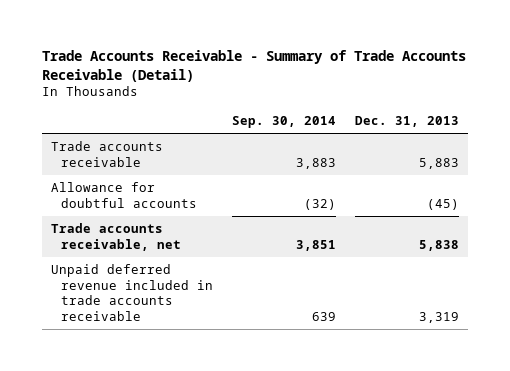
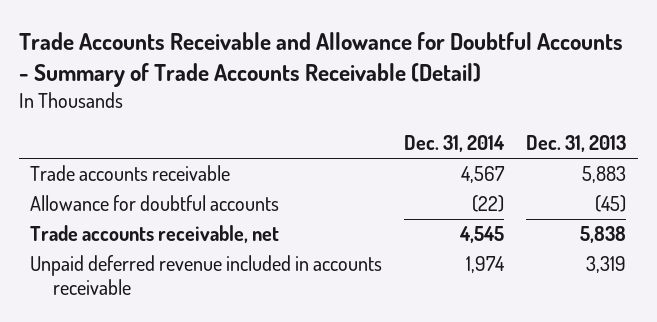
- Trade Accounts Receivable - Summary of Trade Accounts Receivable (Detail)
+ Trade Accounts Receivable and Allowance for Doubtful Accounts - Summary of Trade Accounts Receivable (Detail)
- | Sep. 30, 2014 | Dec. 31, 2013
+ | Dec. 31, 2014 | Dec. 31, 2013
- Unpaid deferred revenue included in trade accounts receivable | 639 | 3,319
+ Unpaid deferred revenue included in accounts receivable | 1,974 | 3,319

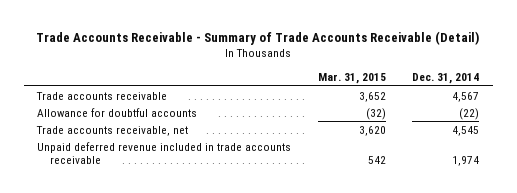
- Trade Accounts Receivable and Allowance for Doubtful Accounts - Summary of Trade Accounts Receivable (Detail)
+ Trade Accounts Receivable - Summary of Trade Accounts Receivable (Detail)
- | Dec. 31, 2014 | Dec. 31, 2013
+ | Mar. 31, 2015 | Dec. 31, 2014
- Unpaid deferred revenue included in accounts receivable | 1,974 | 3,319
+ Unpaid deferred revenue included in trade accounts receivable | 542 | 1,974

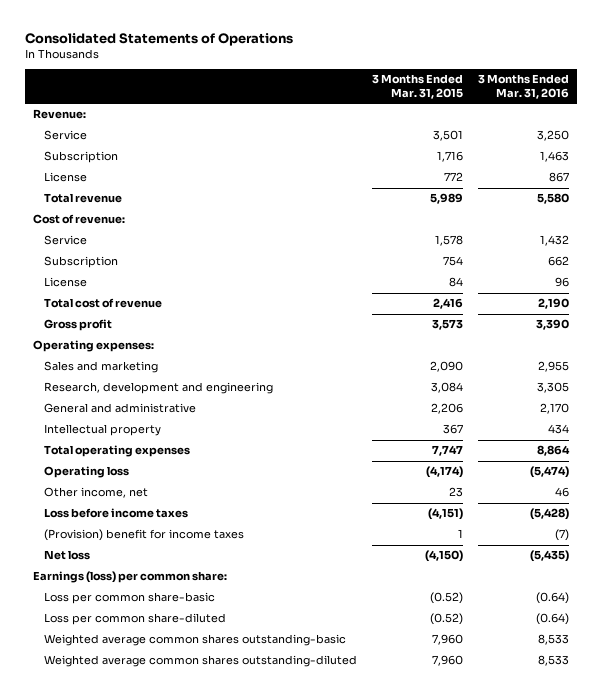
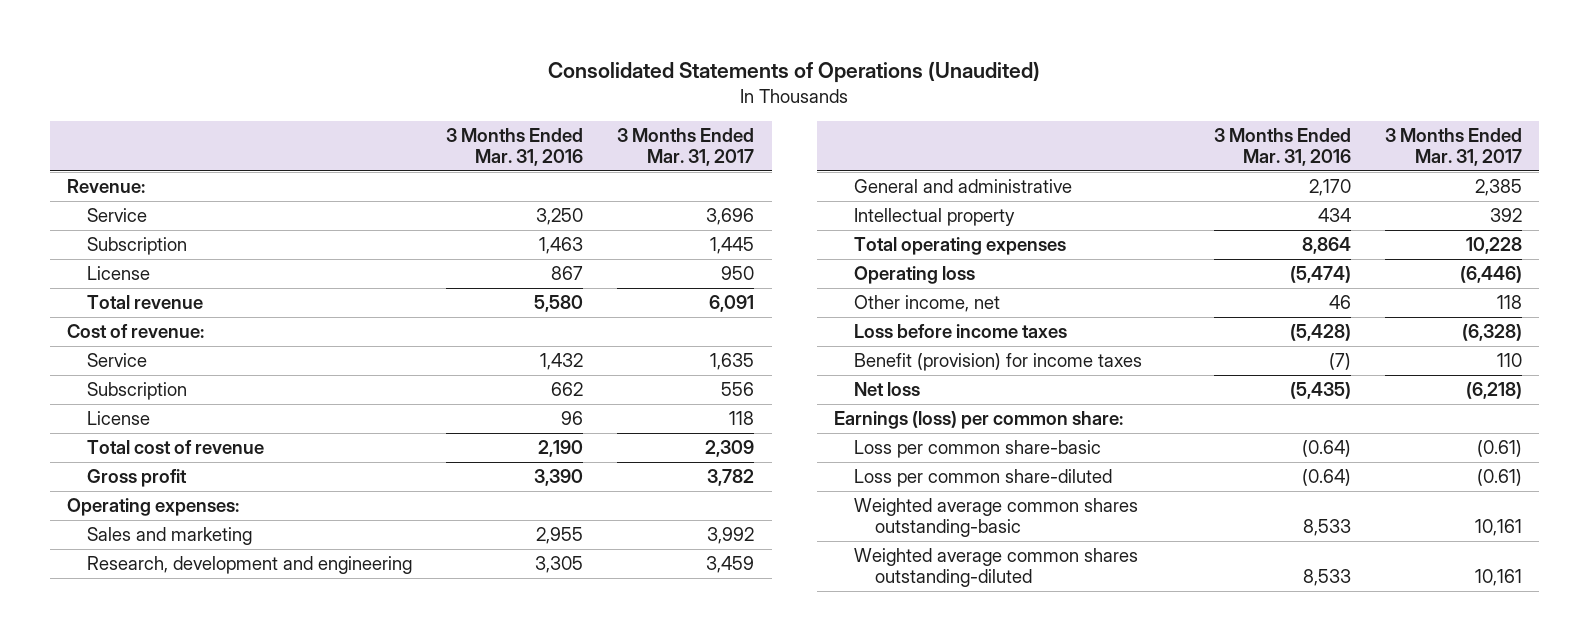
- Consolidated Statements of Operations
+ Consolidated Statements of Operations (Unaudited)
- | 3 Months Ended Mar. 31, 2015 | 3 Months Ended Mar. 31, 2016
+ | 3 Months Ended Mar. 31, 2016 | 3 Months Ended Mar. 31, 2017
- (Provision) benefit for income taxes | 1 | (7)
+ Benefit (provision) for income taxes | (7) | 110

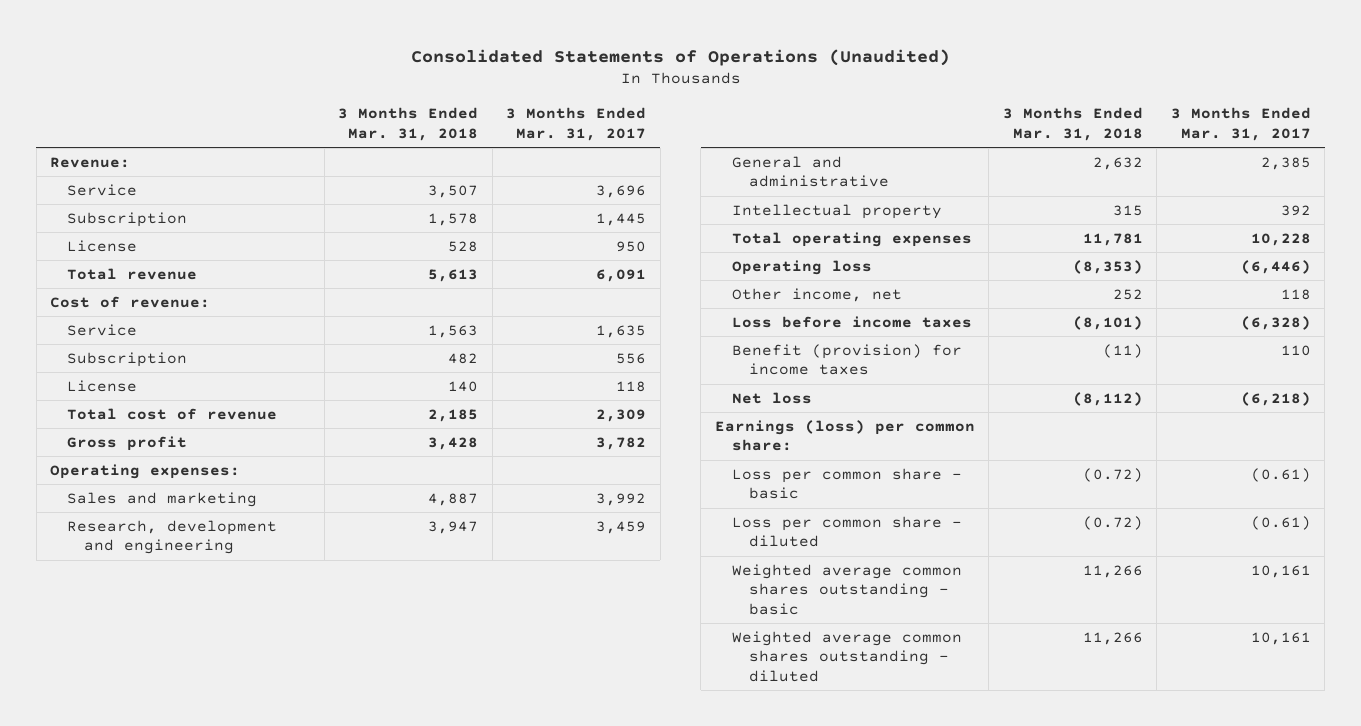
- | 3 Months Ended Mar. 31, 2016 | 3 Months Ended Mar. 31, 2017
+ | 3 Months Ended Mar. 31, 2018 | 3 Months Ended Mar. 31, 2017
- Loss per common share-basic | (0.64) | (0.61)
- Loss per common share-diluted | (0.64) | (0.61)
- Weighted average common shares outstanding-basic | 8,533 | 10,161
- Weighted average common shares outstanding-diluted | 8,533 | 10,161
+ Loss per common share - basic | (0.72) | (0.61)
+ Loss per common share - diluted | (0.72) | (0.61)
+ Weighted average common shares outstanding - basic | 11,266 | 10,161
+ Weighted average common shares outstanding - diluted | 11,266 | 10,161

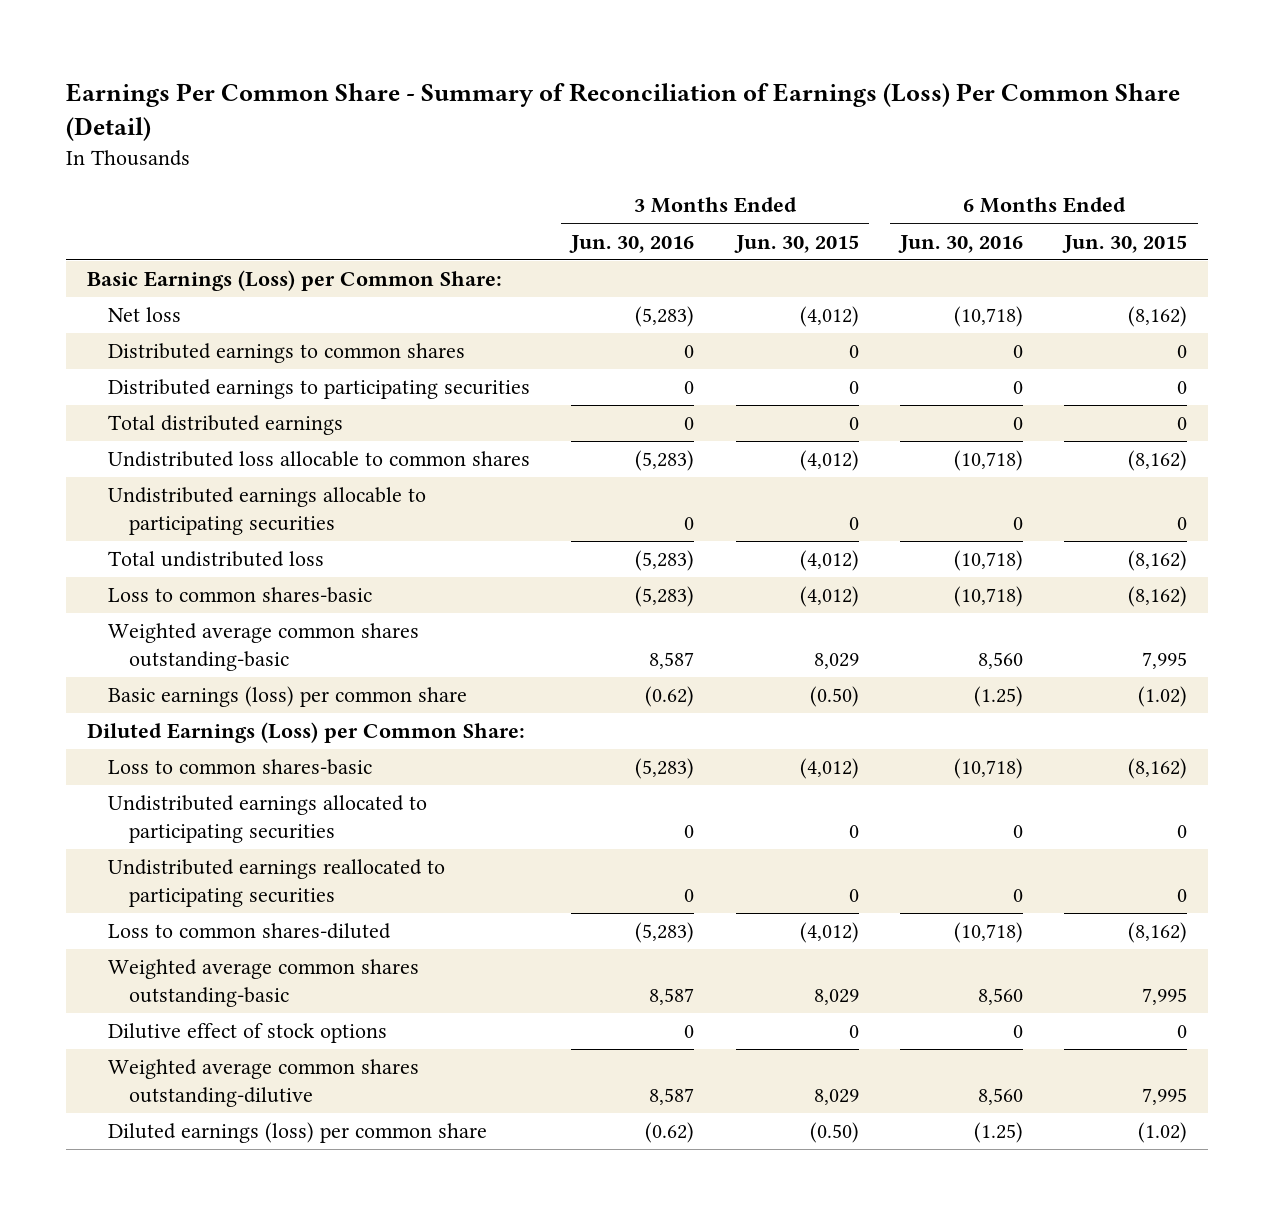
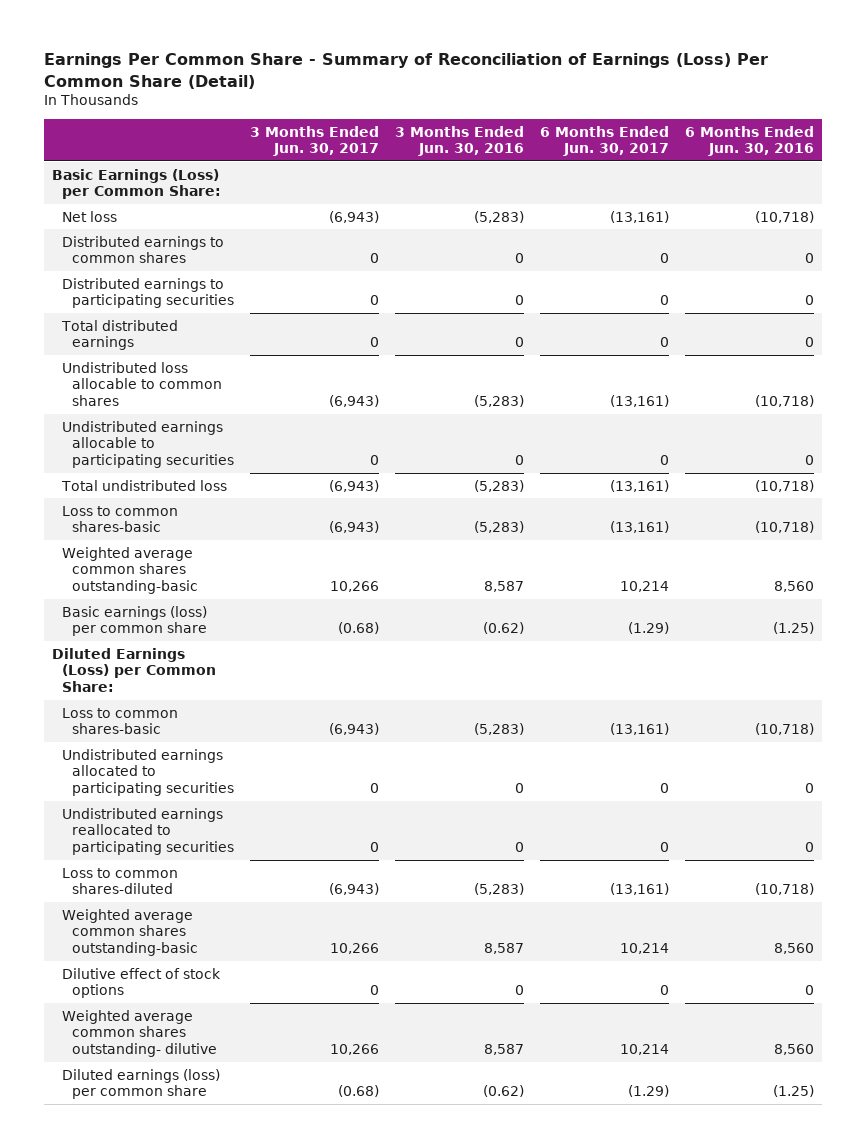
- | 3 Months Ended Jun. 30, 2016 | 3 Months Ended Jun. 30, 2015 | 6 Months Ended Jun. 30, 2016 | 6 Months Ended Jun. 30, 2015
+ | 3 Months Ended Jun. 30, 2017 | 3 Months Ended Jun. 30, 2016 | 6 Months Ended Jun. 30, 2017 | 6 Months Ended Jun. 30, 2016
- Weighted average common shares outstanding-dilutive | 8,587 | 8,029 | 8,560 | 7,995
+ Weighted average common shares outstanding- dilutive | 10,266 | 8,587 | 10,214 | 8,560

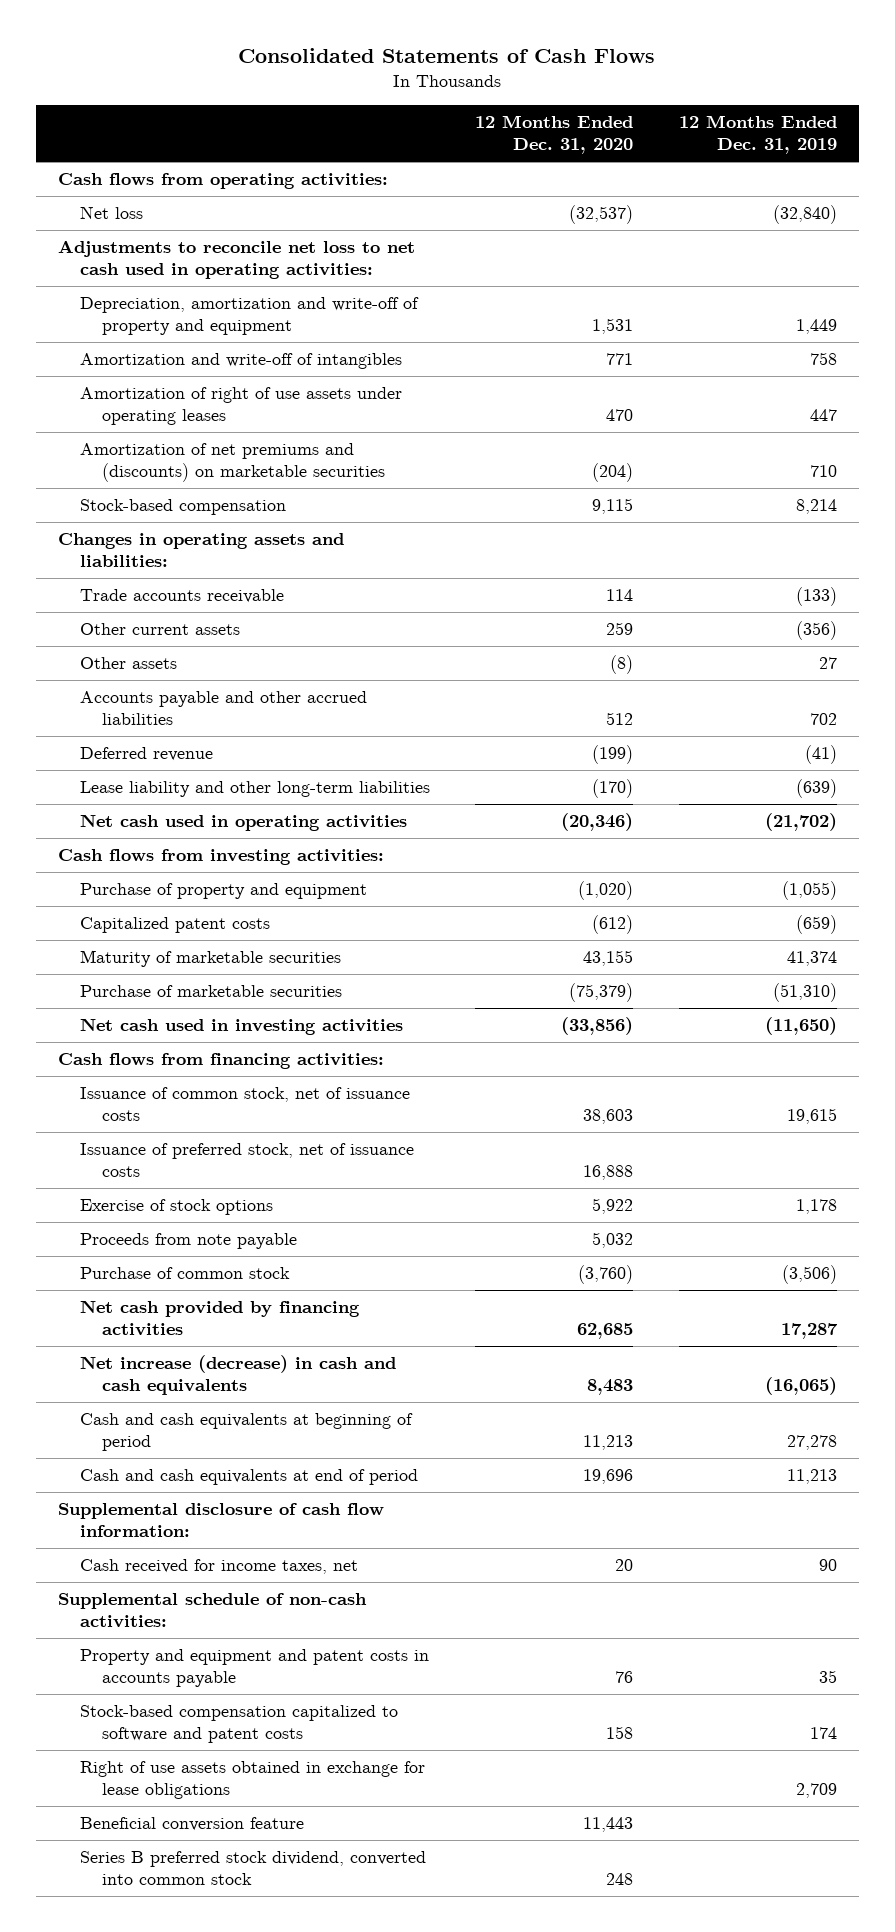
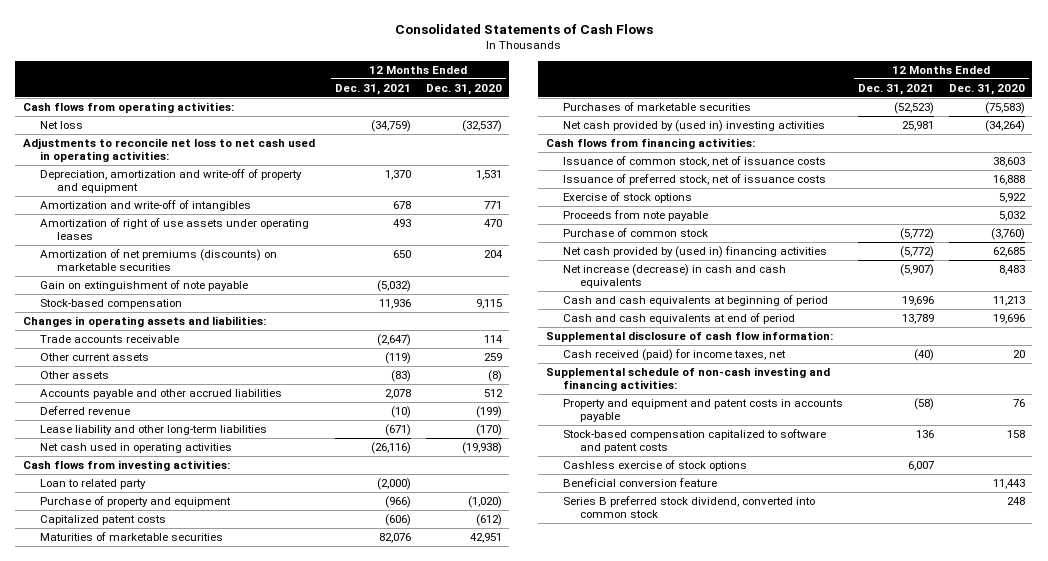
- | 12 Months Ended Dec. 31, 2020 | 12 Months Ended Dec. 31, 2019
+ | 12 Months Ended Dec. 31, 2021 | 12 Months Ended Dec. 31, 2020
- Amortization of net premiums and (discounts) on marketable securities | (204) | 710
+ Amortization of net premiums (discounts) on marketable securities | 650 | 204
+ Gain on extinguishment of note payable | (5,032) |
- Net cash used in operating activities | (20,346) | (21,702)
+ Net cash used in operating activities | (26,116) | (19,938)
+ Loan to related party | (2,000) |
- Maturity of marketable securities | 43,155 | 41,374
- Purchase of marketable securities | (75,379) | (51,310)
- Net cash used in investing activities | (33,856) | (11,650)
+ Maturities of marketable securities | 82,076 | 42,951
+ Purchases of marketable securities | (52,523) | (75,583)
+ Net cash provided by (used in) investing activities | 25,981 | (34,264)
- Net cash provided by financing activities | 62,685 | 17,287
+ Net cash provided by (used in) financing activities | (5,772) | 62,685
- Cash received for income taxes, net | 20 | 90
- Supplemental schedule of non-cash activities:
+ Cash received (paid) for income taxes, net | (40) | 20
+ Supplemental schedule of non-cash investing and financing activities:
- Right of use assets obtained in exchange for lease obligations | | 2,709
+ Cashless exercise of stock options | 6,007 |

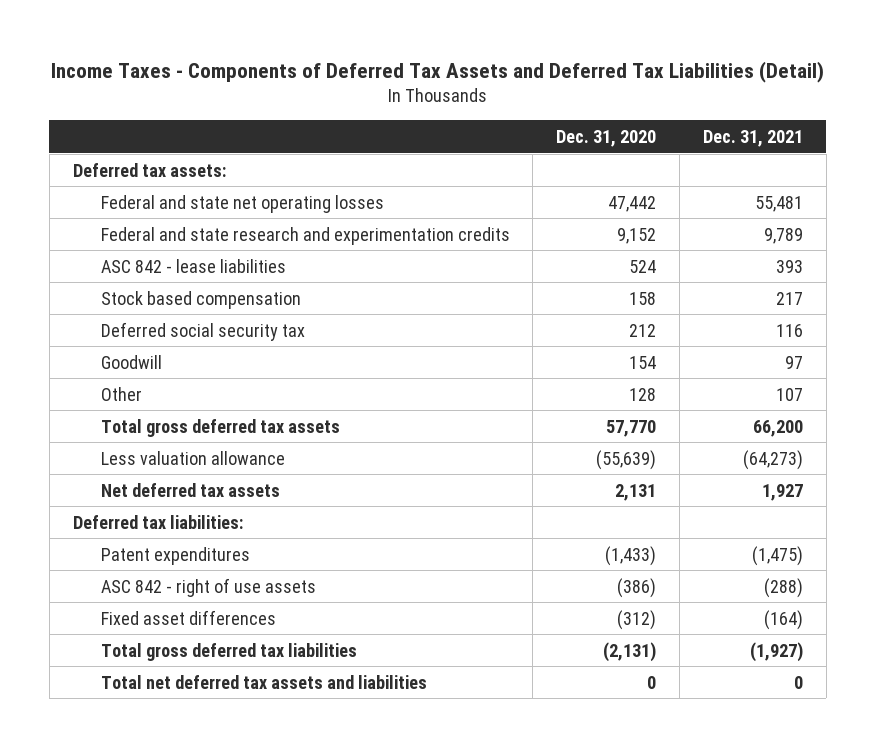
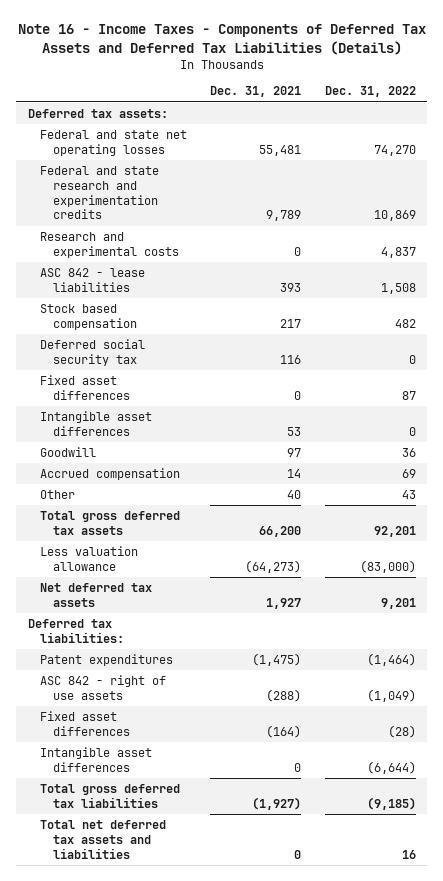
- Income Taxes - Components of Deferred Tax Assets and Deferred Tax Liabilities (Detail)
+ Note 16 - Income Taxes - Components of Deferred Tax Assets and Deferred Tax Liabilities (Details)
- | Dec. 31, 2020 | Dec. 31, 2021
+ | Dec. 31, 2021 | Dec. 31, 2022
+ Research and experimental costs | 0 | 4,837
+ Fixed asset differences | 0 | 87
+ Intangible asset differences | 53 | 0
- Other | 128 | 107
+ Accrued compensation | 14 | 69
+ Other | 40 | 43
+ Intangible asset differences | 0 | (6,644)

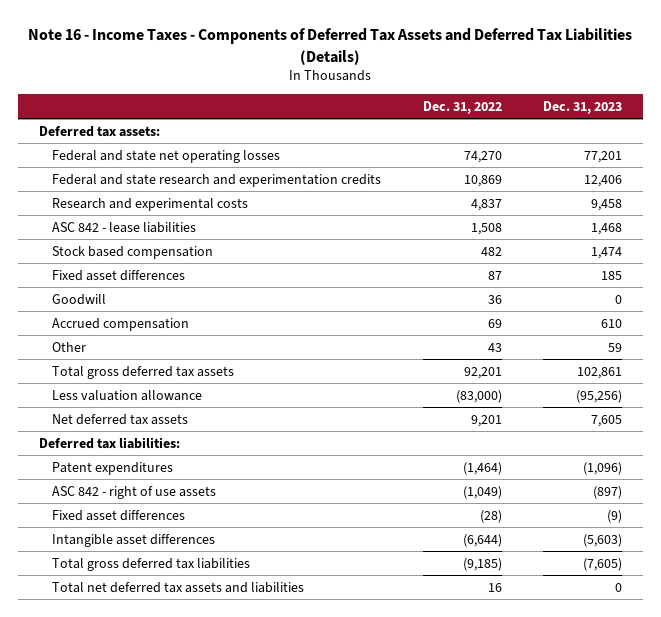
- | Dec. 31, 2021 | Dec. 31, 2022
+ | Dec. 31, 2022 | Dec. 31, 2023
- Deferred social security tax | 116 | 0
- Intangible asset differences | 53 | 0

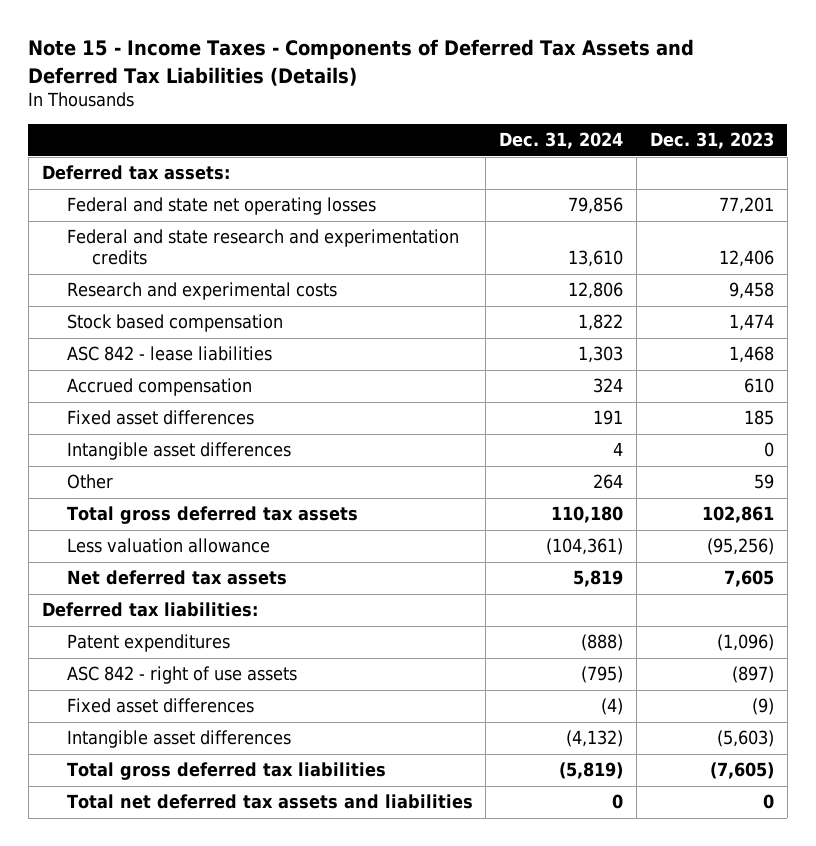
- Note 16 - Income Taxes - Components of Deferred Tax Assets and Deferred Tax Liabilities (Details)
+ Note 15 - Income Taxes - Components of Deferred Tax Assets and Deferred Tax Liabilities (Details)
- | Dec. 31, 2022 | Dec. 31, 2023
+ | Dec. 31, 2024 | Dec. 31, 2023
- Goodwill | 36 | 0
moved down: ASC 842 - lease liabilities | 1,303 | 1,468
moved down: Fixed asset differences | 191 | 185
+ Intangible asset differences | 4 | 0

